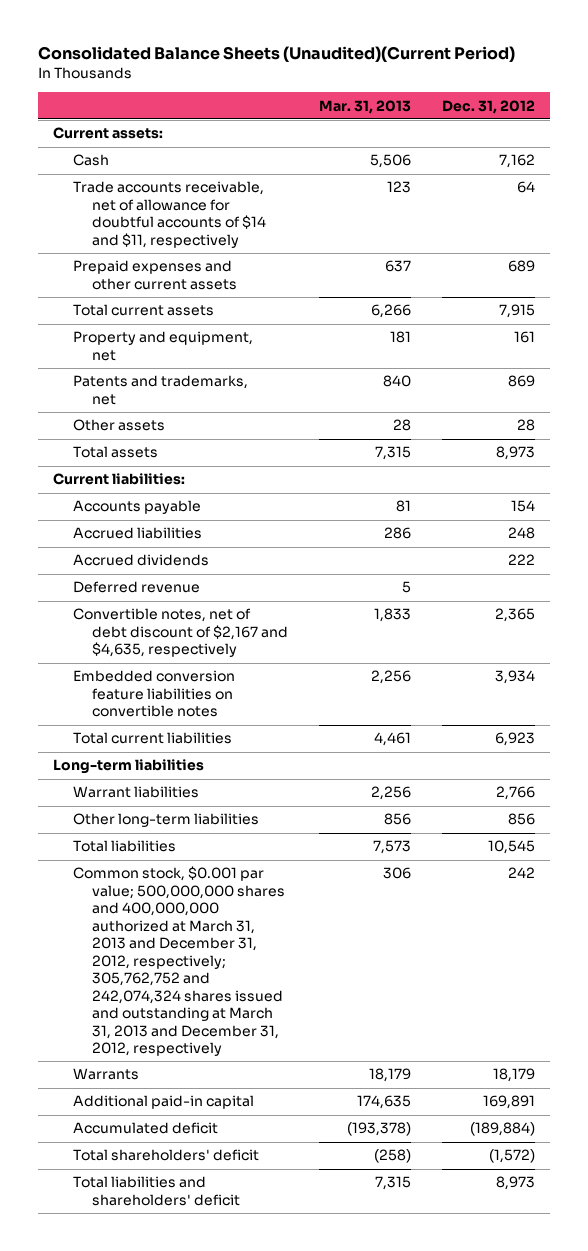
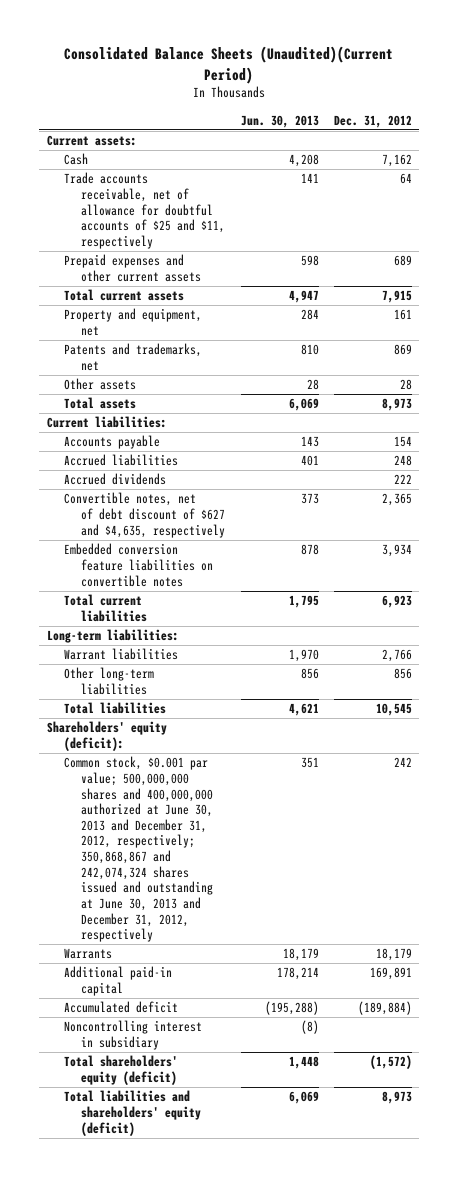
- | Mar. 31, 2013 | Dec. 31, 2012
+ | Jun. 30, 2013 | Dec. 31, 2012
- Trade accounts receivable, net of allowance for doubtful accounts of $14 and $11, respectively | 123 | 64
+ Trade accounts receivable, net of allowance for doubtful accounts of $25 and $11, respectively | 141 | 64
- Deferred revenue | 5 |
- Convertible notes, net of debt discount of $2,167 and $4,635, respectively | 1,833 | 2,365
+ Convertible notes, net of debt discount of $627 and $4,635, respectively | 373 | 2,365
- Long-term liabilities
+ Long-term liabilities:
- Common stock, $0.001 par value; 500,000,000 shares and 400,000,000 authorized at March 31, 2013 and December 31, 2012, respectively; 305,762,752 and 242,074,324 shares issued and outstanding at March 31, 2013 and December 31, 2012, respectively | 306 | 242
+ Shareholders' equity (deficit):
+ Common stock, $0.001 par value; 500,000,000 shares and 400,000,000 authorized at June 30, 2013 and December 31, 2012, respectively; 350,868,867 and 242,074,324 shares issued and outstanding at June 30, 2013 and December 31, 2012, respectively | 351 | 242
- Total shareholders' deficit | (258) | (1,572)
- Total liabilities and shareholders' deficit | 7,315 | 8,973
+ Noncontrolling interest in subsidiary | (8) |
+ Total shareholders' equity (deficit) | 1,448 | (1,572)
+ Total liabilities and shareholders' equity (deficit) | 6,069 | 8,973

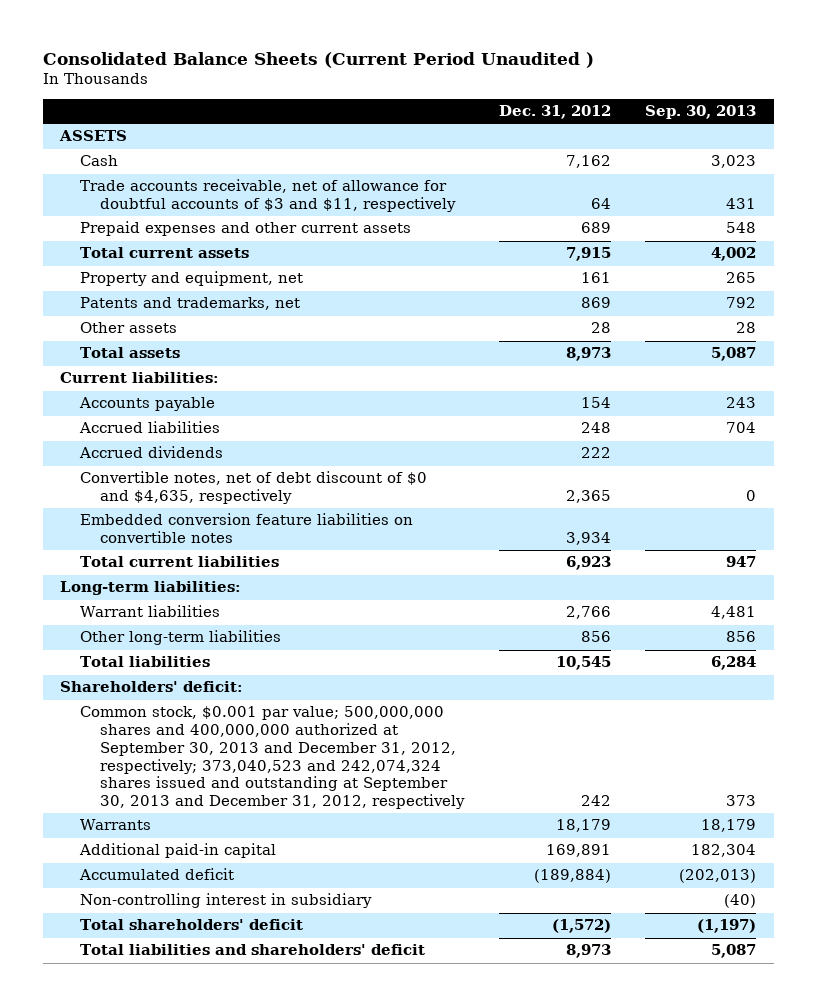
- Consolidated Balance Sheets (Unaudited)(Current Period)
+ Consolidated Balance Sheets (Current Period Unaudited )
- | Jun. 30, 2013 | Dec. 31, 2012
+ | Dec. 31, 2012 | Sep. 30, 2013
- Current assets:
+ ASSETS
- Trade accounts receivable, net of allowance for doubtful accounts of $25 and $11, respectively | 141 | 64
+ Trade accounts receivable, net of allowance for doubtful accounts of $3 and $11, respectively | 64 | 431
- Convertible notes, net of debt discount of $627 and $4,635, respectively | 373 | 2,365
+ Convertible notes, net of debt discount of $0 and $4,635, respectively | 2,365 | 0
- Shareholders' equity (deficit):
- Common stock, $0.001 par value; 500,000,000 shares and 400,000,000 authorized at June 30, 2013 and December 31, 2012, respectively; 350,868,867 and 242,074,324 shares issued and outstanding at June 30, 2013 and December 31, 2012, respectively | 351 | 242
+ Shareholders' deficit:
+ Common stock, $0.001 par value; 500,000,000 shares and 400,000,000 authorized at September 30, 2013 and December 31, 2012, respectively; 373,040,523 and 242,074,324 shares issued and outstanding at September 30, 2013 and December 31, 2012, respectively | 242 | 373
- Noncontrolling interest in subsidiary | (8) |
- Total shareholders' equity (deficit) | 1,448 | (1,572)
- Total liabilities and shareholders' equity (deficit) | 6,069 | 8,973
+ Non-controlling interest in subsidiary | | (40)
+ Total shareholders' deficit | (1,572) | (1,197)
+ Total liabilities and shareholders' deficit | 8,973 | 5,087

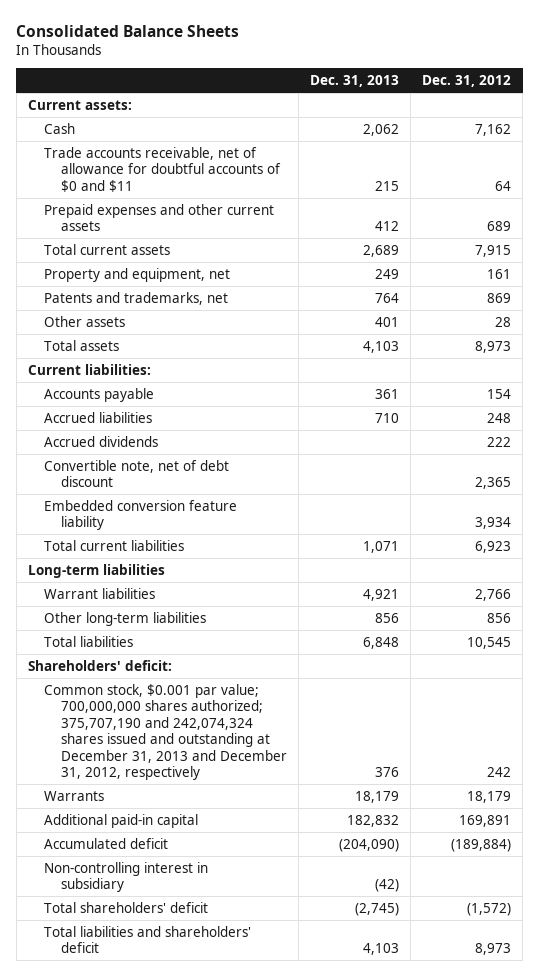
- Consolidated Balance Sheets (Current Period Unaudited )
+ Consolidated Balance Sheets
- | Dec. 31, 2012 | Sep. 30, 2013
+ | Dec. 31, 2013 | Dec. 31, 2012
- ASSETS
+ Current assets:
- Trade accounts receivable, net of allowance for doubtful accounts of $3 and $11, respectively | 64 | 431
+ Trade accounts receivable, net of allowance for doubtful accounts of $0 and $11 | 215 | 64
- Convertible notes, net of debt discount of $0 and $4,635, respectively | 2,365 | 0
- Embedded conversion feature liabilities on convertible notes | 3,934 |
+ Convertible note, net of debt discount | | 2,365
+ Embedded conversion feature liability | | 3,934
- Long-term liabilities:
+ Long-term liabilities
- Common stock, $0.001 par value; 500,000,000 shares and 400,000,000 authorized at September 30, 2013 and December 31, 2012, respectively; 373,040,523 and 242,074,324 shares issued and outstanding at September 30, 2013 and December 31, 2012, respectively | 242 | 373
+ Common stock, $0.001 par value; 700,000,000 shares authorized; 375,707,190 and 242,074,324 shares issued and outstanding at December 31, 2013 and December 31, 2012, respectively | 376 | 242

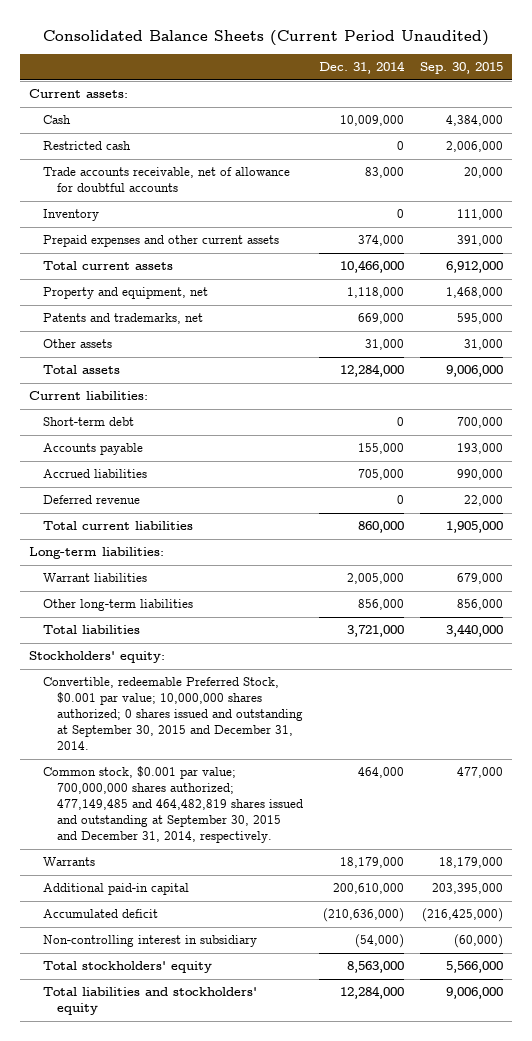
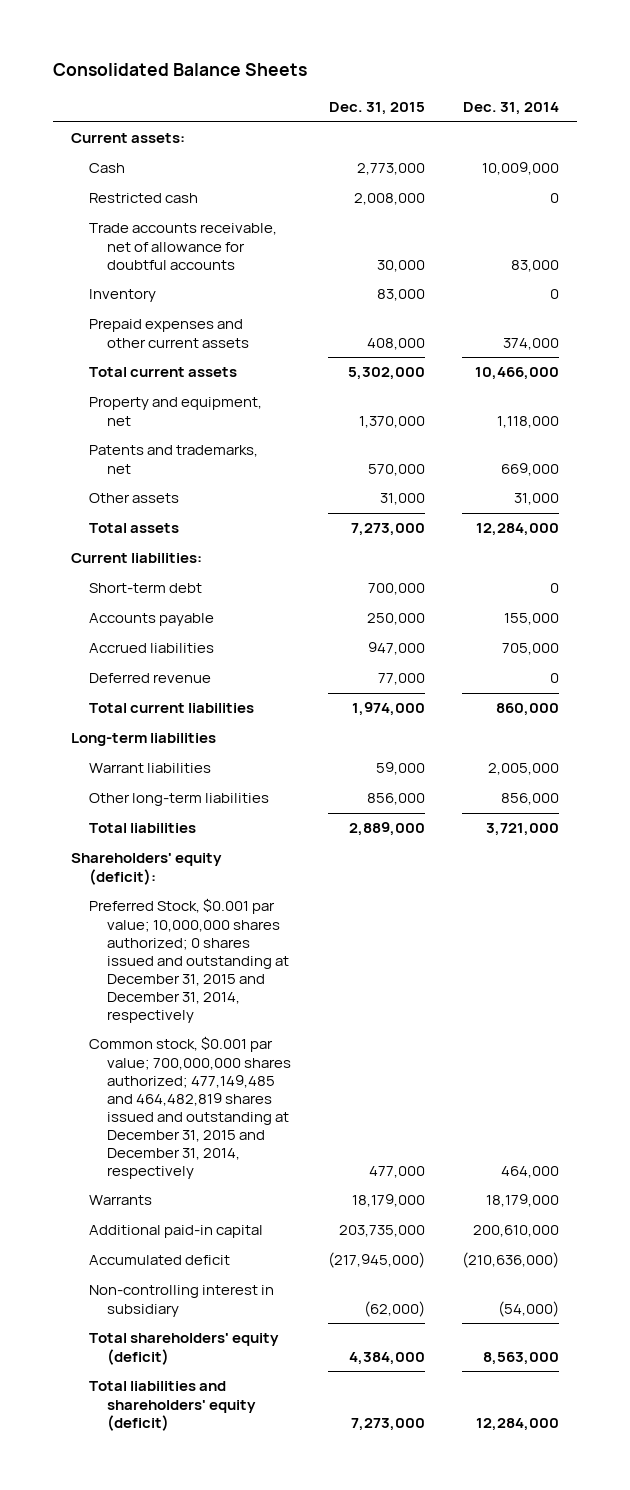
- Consolidated Balance Sheets (Current Period Unaudited)
+ Consolidated Balance Sheets
- | Dec. 31, 2014 | Sep. 30, 2015
+ | Dec. 31, 2015 | Dec. 31, 2014
- Long-term liabilities:
+ Long-term liabilities
- Stockholders' equity:
- Convertible, redeemable Preferred Stock, $0.001 par value; 10,000,000 shares authorized; 0 shares issued and outstanding at September 30, 2015 and December 31, 2014.
- Common stock, $0.001 par value; 700,000,000 shares authorized; 477,149,485 and 464,482,819 shares issued and outstanding at September 30, 2015 and December 31, 2014, respectively. | 464,000 | 477,000
+ Shareholders' equity (deficit):
+ Preferred Stock, $0.001 par value; 10,000,000 shares authorized; 0 shares issued and outstanding at December 31, 2015 and December 31, 2014, respectively
+ Common stock, $0.001 par value; 700,000,000 shares authorized; 477,149,485 and 464,482,819 shares issued and outstanding at December 31, 2015 and December 31, 2014, respectively | 477,000 | 464,000
- Total stockholders' equity | 8,563,000 | 5,566,000
- Total liabilities and stockholders' equity | 12,284,000 | 9,006,000
+ Total shareholders' equity (deficit) | 4,384,000 | 8,563,000
+ Total liabilities and shareholders' equity (deficit) | 7,273,000 | 12,284,000

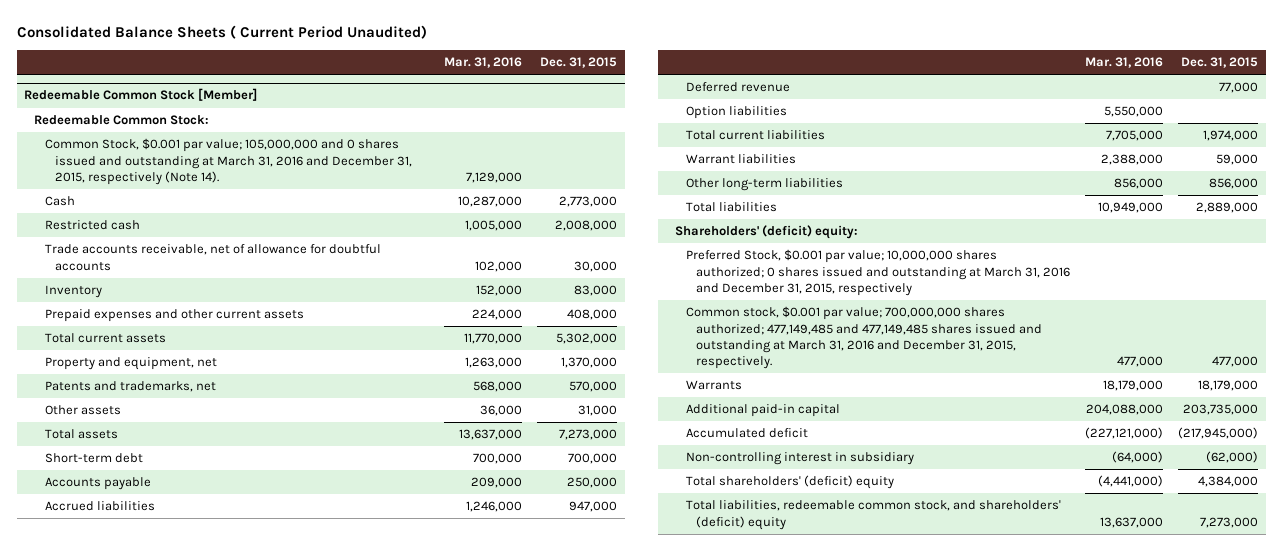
- Consolidated Balance Sheets
+ Consolidated Balance Sheets ( Current Period Unaudited)
- | Dec. 31, 2015 | Dec. 31, 2014
+ | Mar. 31, 2016 | Dec. 31, 2015
- Current assets:
+ Redeemable Common Stock [Member]
+ Redeemable Common Stock:
+ Common Stock, $0.001 par value; 105,000,000 and 0 shares issued and outstanding at March 31, 2016 and December 31, 2015, respectively (Note 14). | 7,129,000 |
- Current liabilities:
+ Option liabilities | 5,550,000 |
- Long-term liabilities
- Shareholders' equity (deficit):
- Preferred Stock, $0.001 par value; 10,000,000 shares authorized; 0 shares issued and outstanding at December 31, 2015 and December 31, 2014, respectively
- Common stock, $0.001 par value; 700,000,000 shares authorized; 477,149,485 and 464,482,819 shares issued and outstanding at December 31, 2015 and December 31, 2014, respectively | 477,000 | 464,000
+ Shareholders' (deficit) equity:
+ Preferred Stock, $0.001 par value; 10,000,000 shares authorized; 0 shares issued and outstanding at March 31, 2016 and December 31, 2015, respectively
+ Common stock, $0.001 par value; 700,000,000 shares authorized; 477,149,485 and 477,149,485 shares issued and outstanding at March 31, 2016 and December 31, 2015, respectively. | 477,000 | 477,000
- Total shareholders' equity (deficit) | 4,384,000 | 8,563,000
- Total liabilities and shareholders' equity (deficit) | 7,273,000 | 12,284,000
+ Total shareholders' (deficit) equity | (4,441,000) | 4,384,000
+ Total liabilities, redeemable common stock, and shareholders' (deficit) equity | 13,637,000 | 7,273,000

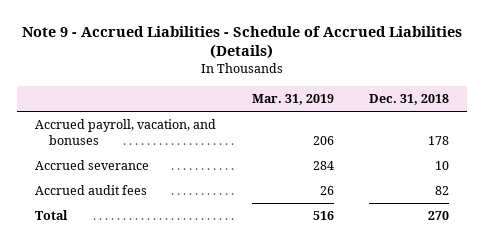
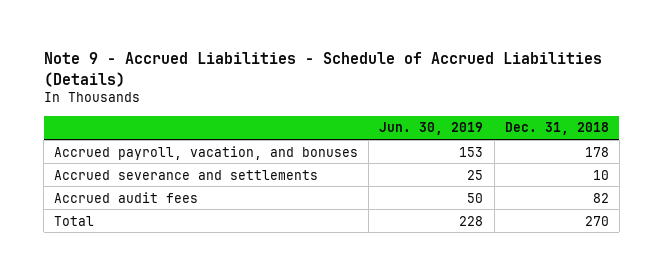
- | Mar. 31, 2019 | Dec. 31, 2018
+ | Jun. 30, 2019 | Dec. 31, 2018
- Accrued severance | 284 | 10
+ Accrued severance and settlements | 25 | 10

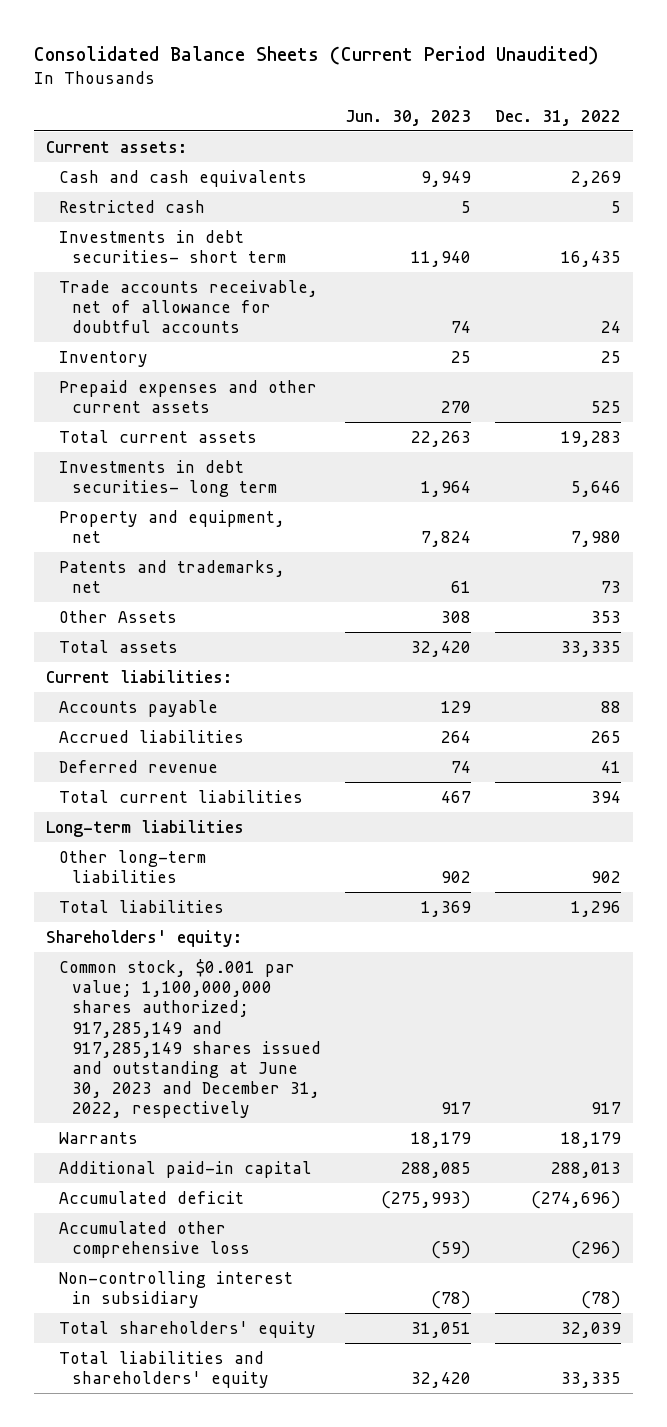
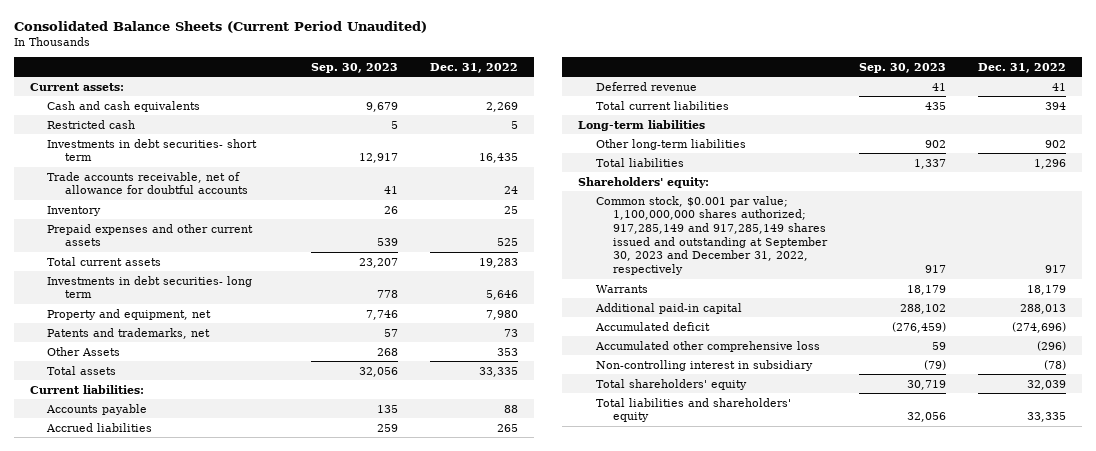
- | Jun. 30, 2023 | Dec. 31, 2022
+ | Sep. 30, 2023 | Dec. 31, 2022
- Common stock, $0.001 par value; 1,100,000,000 shares authorized; 917,285,149 and 917,285,149 shares issued and outstanding at June 30, 2023 and December 31, 2022, respectively | 917 | 917
+ Common stock, $0.001 par value; 1,100,000,000 shares authorized; 917,285,149 and 917,285,149 shares issued and outstanding at September 30, 2023 and December 31, 2022, respectively | 917 | 917

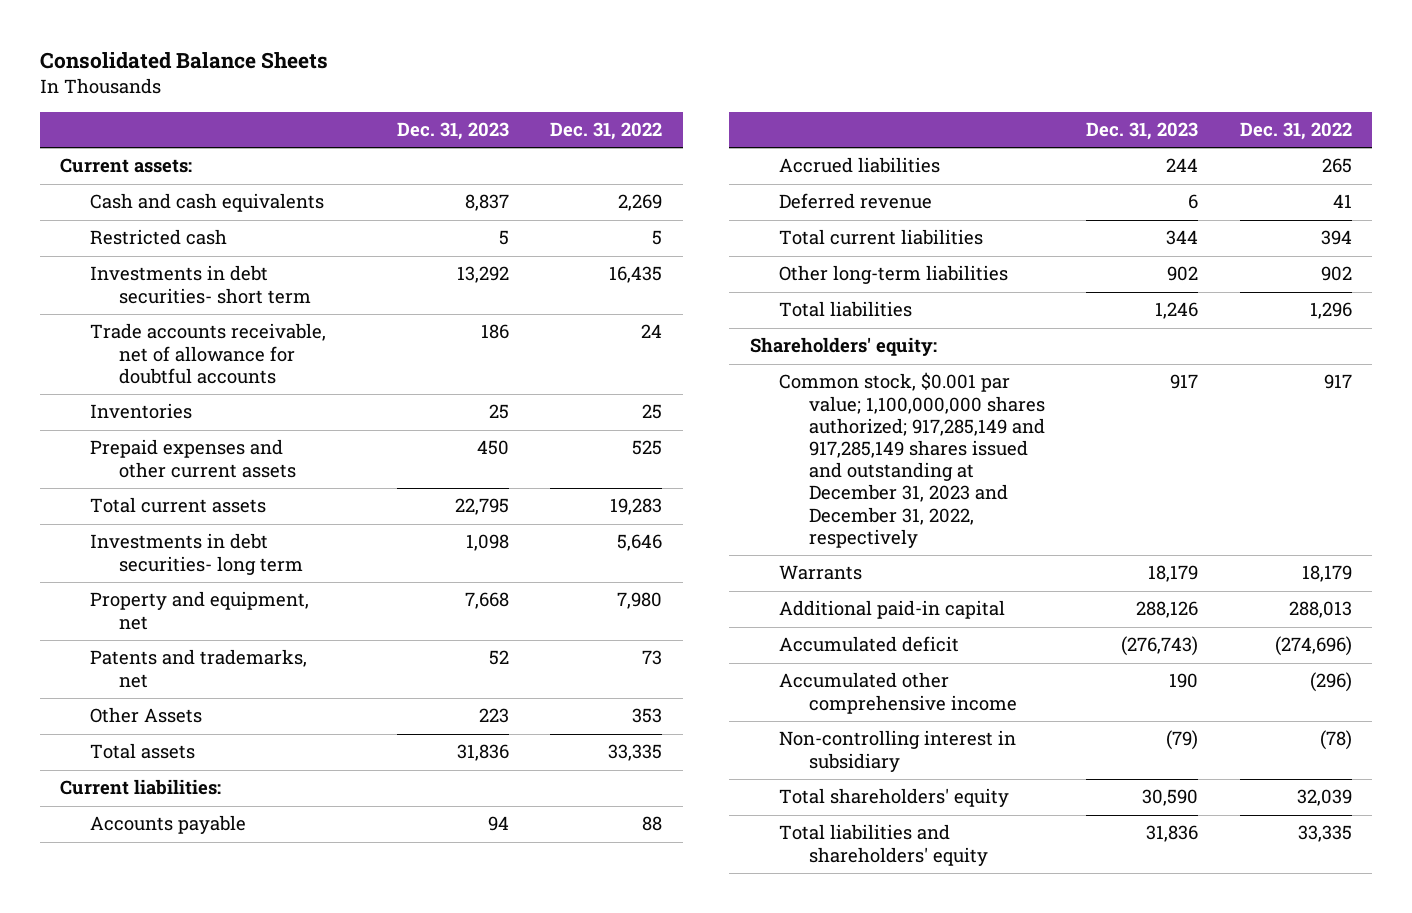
- Consolidated Balance Sheets (Current Period Unaudited)
+ Consolidated Balance Sheets
- | Sep. 30, 2023 | Dec. 31, 2022
+ | Dec. 31, 2023 | Dec. 31, 2022
- Inventory | 26 | 25
+ Inventories | 25 | 25
- Long-term liabilities
- Common stock, $0.001 par value; 1,100,000,000 shares authorized; 917,285,149 and 917,285,149 shares issued and outstanding at September 30, 2023 and December 31, 2022, respectively | 917 | 917
+ Common stock, $0.001 par value; 1,100,000,000 shares authorized; 917,285,149 and 917,285,149 shares issued and outstanding at December 31, 2023 and December 31, 2022, respectively | 917 | 917
- Accumulated other comprehensive loss | 59 | (296)
+ Accumulated other comprehensive income | 190 | (296)

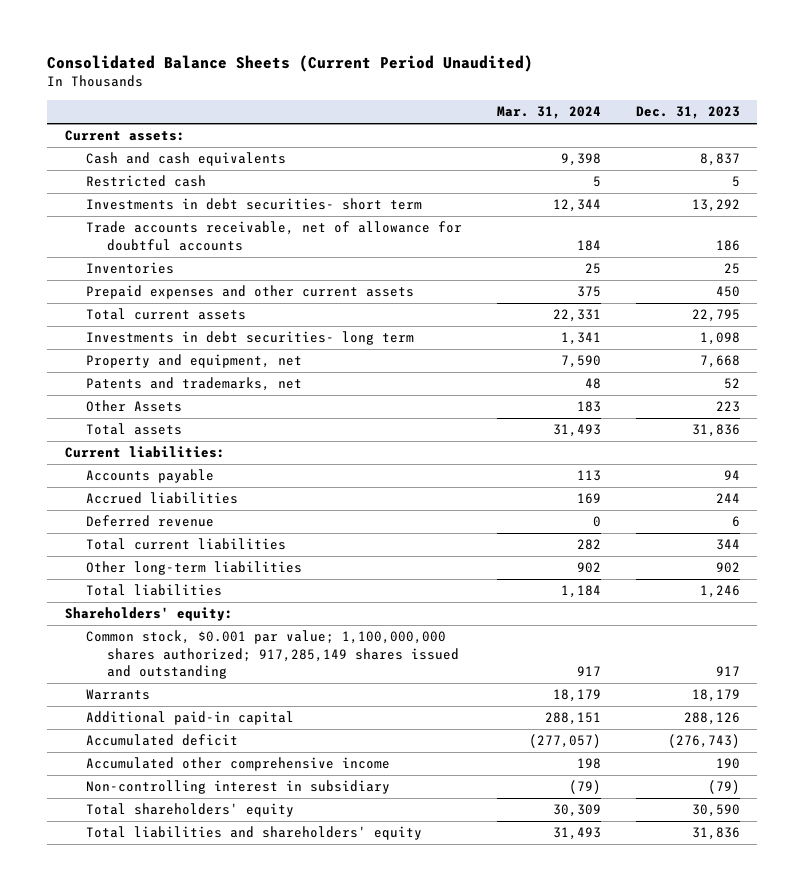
- Consolidated Balance Sheets
+ Consolidated Balance Sheets (Current Period Unaudited)
- | Dec. 31, 2023 | Dec. 31, 2022
+ | Mar. 31, 2024 | Dec. 31, 2023
- Common stock, $0.001 par value; 1,100,000,000 shares authorized; 917,285,149 and 917,285,149 shares issued and outstanding at December 31, 2023 and December 31, 2022, respectively | 917 | 917
+ Common stock, $0.001 par value; 1,100,000,000 shares authorized; 917,285,149 shares issued and outstanding | 917 | 917

